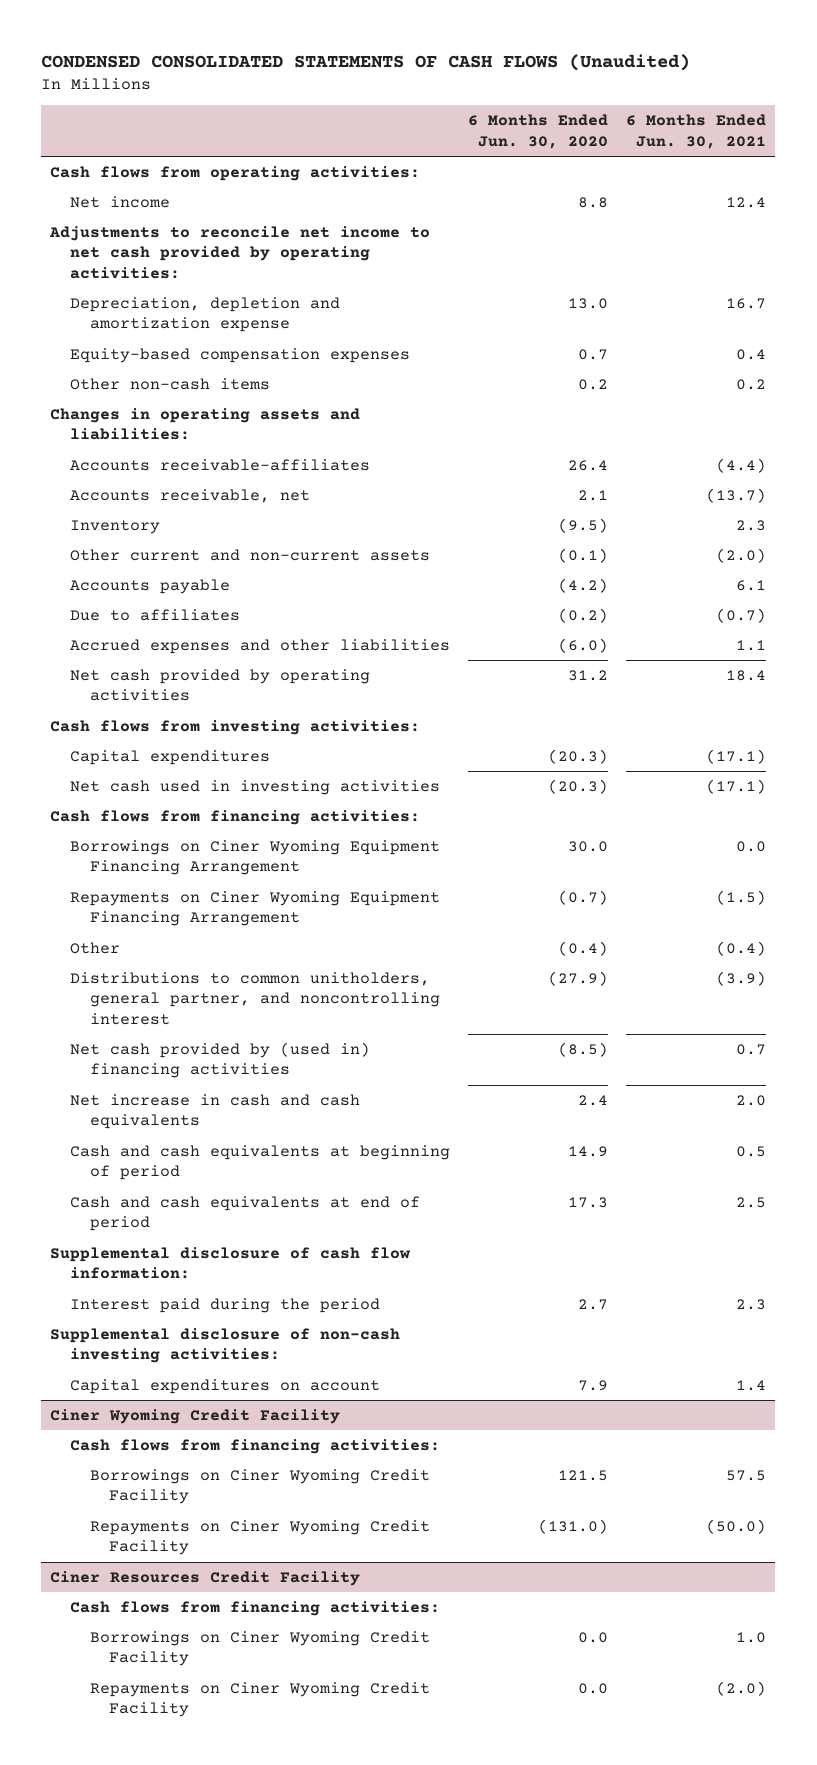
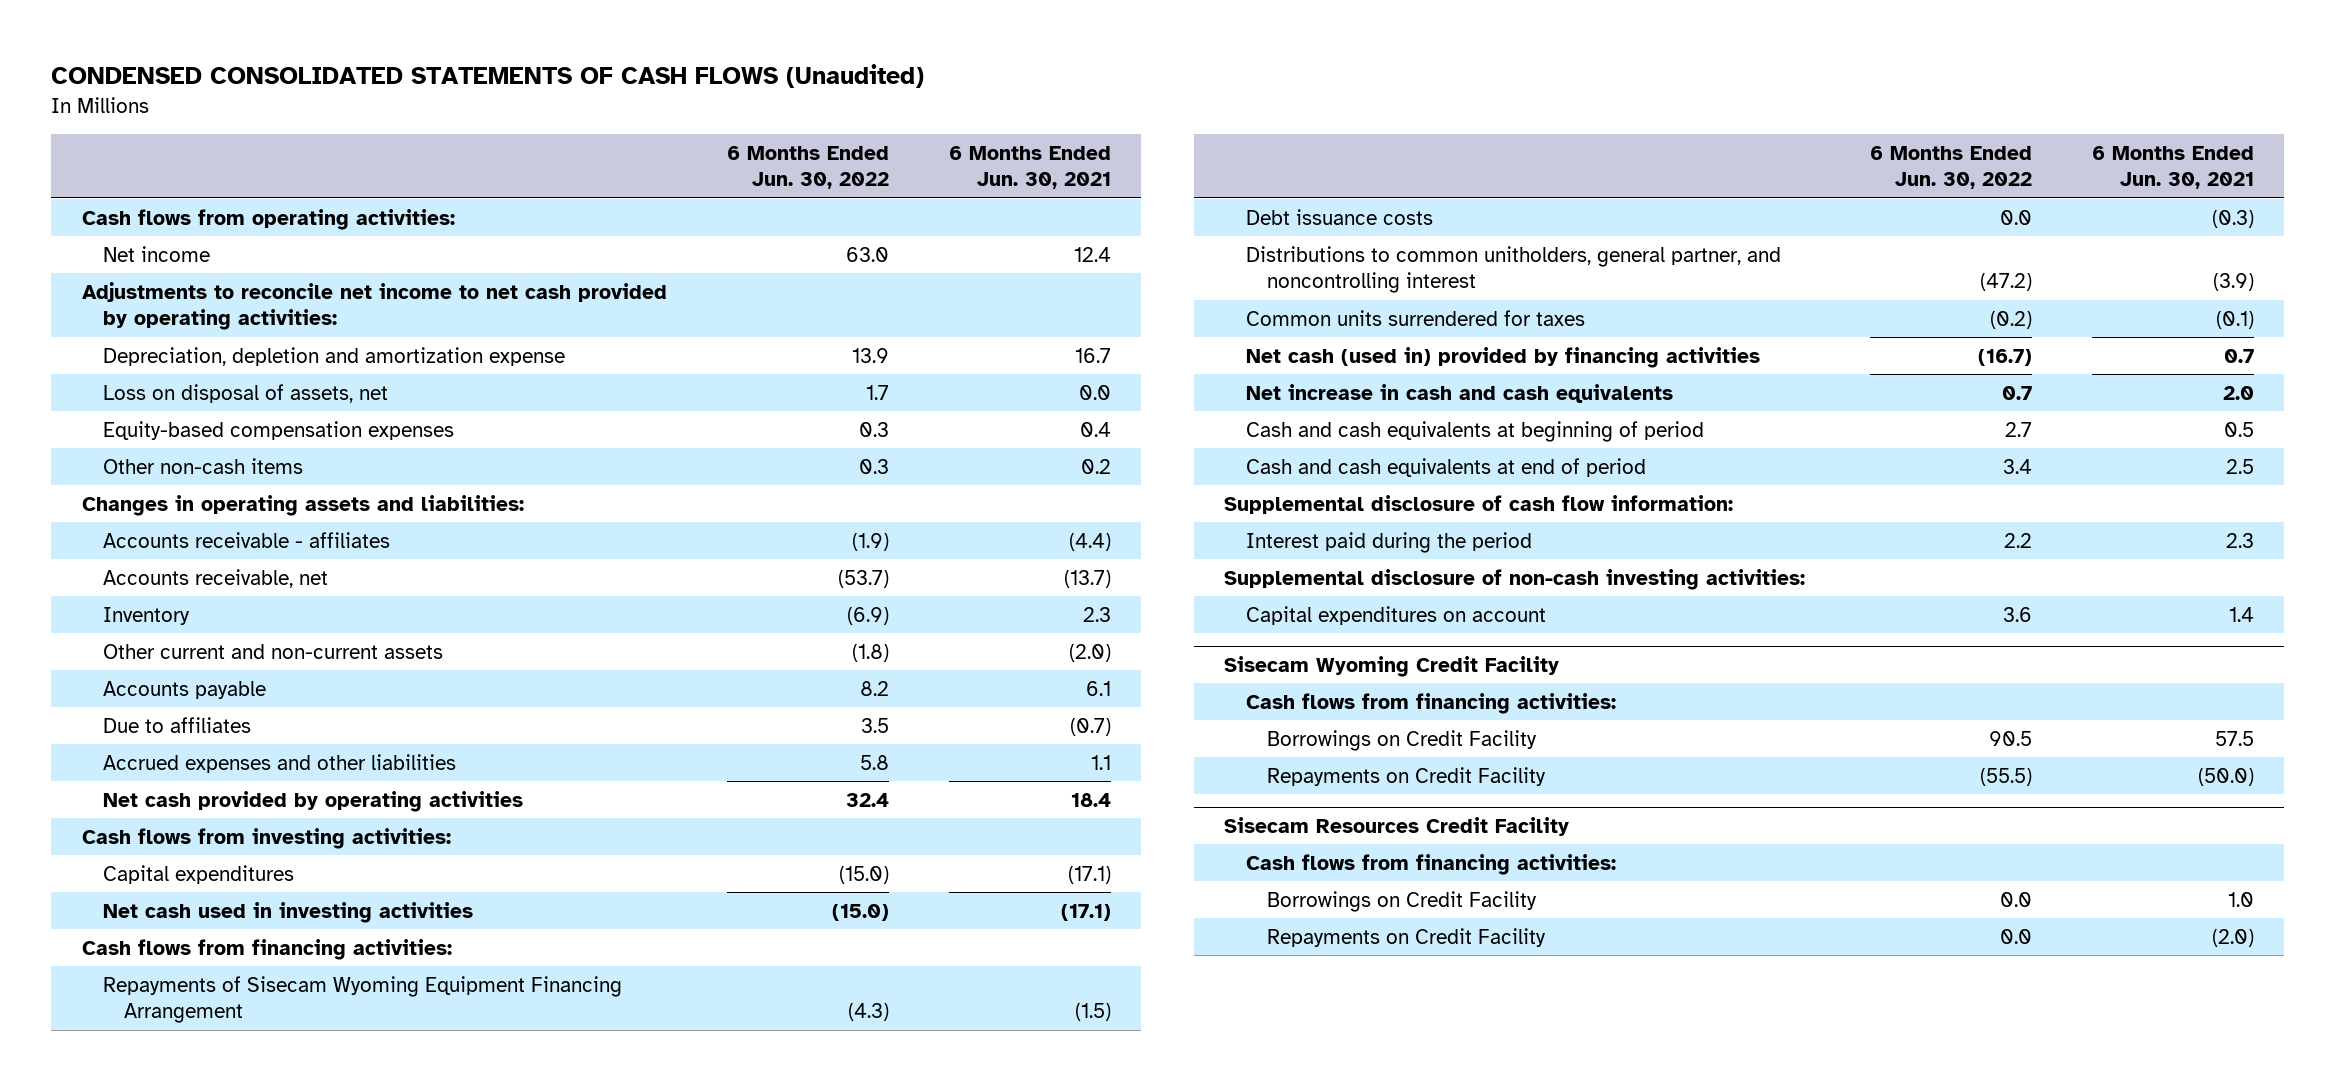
- | 6 Months Ended Jun. 30, 2020 | 6 Months Ended Jun. 30, 2021
+ | 6 Months Ended Jun. 30, 2022 | 6 Months Ended Jun. 30, 2021
+ Loss on disposal of assets, net | 1.7 | 0.0
- Accounts receivable-affiliates | 26.4 | (4.4)
+ Accounts receivable - affiliates | (1.9) | (4.4)
- Borrowings on Ciner Wyoming Equipment Financing Arrangement | 30.0 | 0.0
- Repayments on Ciner Wyoming Equipment Financing Arrangement | (0.7) | (1.5)
- Other | (0.4) | (0.4)
+ Repayments of Sisecam Wyoming Equipment Financing Arrangement | (4.3) | (1.5)
+ Debt issuance costs | 0.0 | (0.3)
- Net cash provided by (used in) financing activities | (8.5) | 0.7
+ Common units surrendered for taxes | (0.2) | (0.1)
+ Net cash (used in) provided by financing activities | (16.7) | 0.7
- Ciner Wyoming Credit Facility
+ Sisecam Wyoming Credit Facility
- Borrowings on Ciner Wyoming Credit Facility | 121.5 | 57.5
- Repayments on Ciner Wyoming Credit Facility | (131.0) | (50.0)
- Ciner Resources Credit Facility
+ Borrowings on Credit Facility | 90.5 | 57.5
+ Repayments on Credit Facility | (55.5) | (50.0)
+ Sisecam Resources Credit Facility
- Borrowings on Ciner Wyoming Credit Facility | 0.0 | 1.0
- Repayments on Ciner Wyoming Credit Facility | 0.0 | (2.0)
+ Borrowings on Credit Facility | 0.0 | 1.0
+ Repayments on Credit Facility | 0.0 | (2.0)

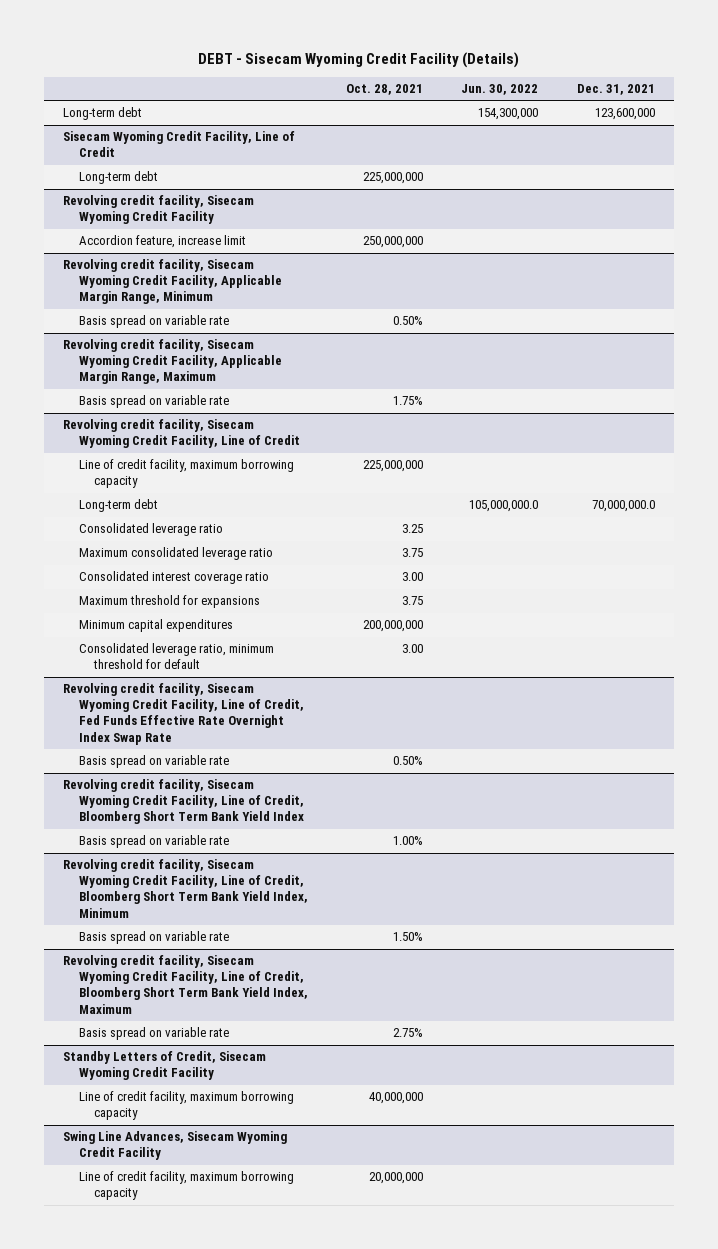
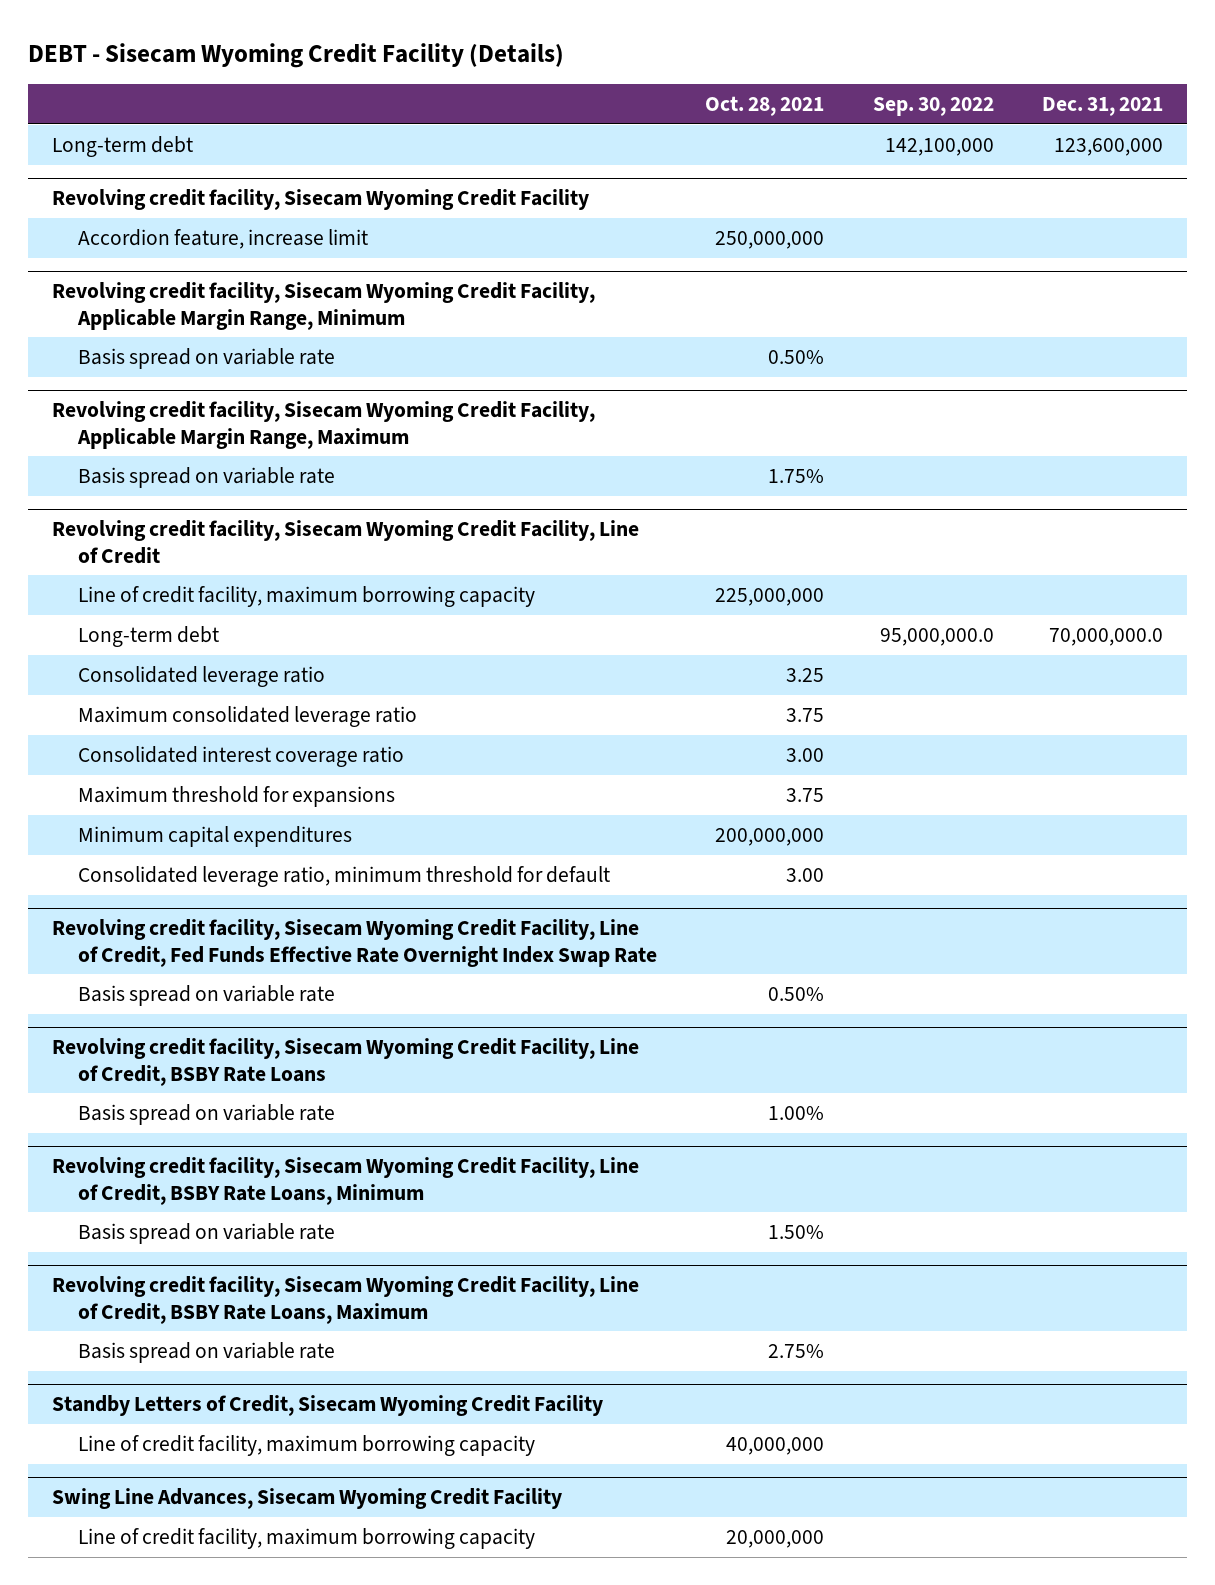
- | Oct. 28, 2021 | Jun. 30, 2022 | Dec. 31, 2021
+ | Oct. 28, 2021 | Sep. 30, 2022 | Dec. 31, 2021
- Sisecam Wyoming Credit Facility, Line of Credit
- Long-term debt | 225,000,000 | |
- Revolving credit facility, Sisecam Wyoming Credit Facility, Line of Credit, Bloomberg Short Term Bank Yield Index
+ Revolving credit facility, Sisecam Wyoming Credit Facility, Line of Credit, BSBY Rate Loans
- Revolving credit facility, Sisecam Wyoming Credit Facility, Line of Credit, Bloomberg Short Term Bank Yield Index, Minimum
+ Revolving credit facility, Sisecam Wyoming Credit Facility, Line of Credit, BSBY Rate Loans, Minimum
- Revolving credit facility, Sisecam Wyoming Credit Facility, Line of Credit, Bloomberg Short Term Bank Yield Index, Maximum
+ Revolving credit facility, Sisecam Wyoming Credit Facility, Line of Credit, BSBY Rate Loans, Maximum

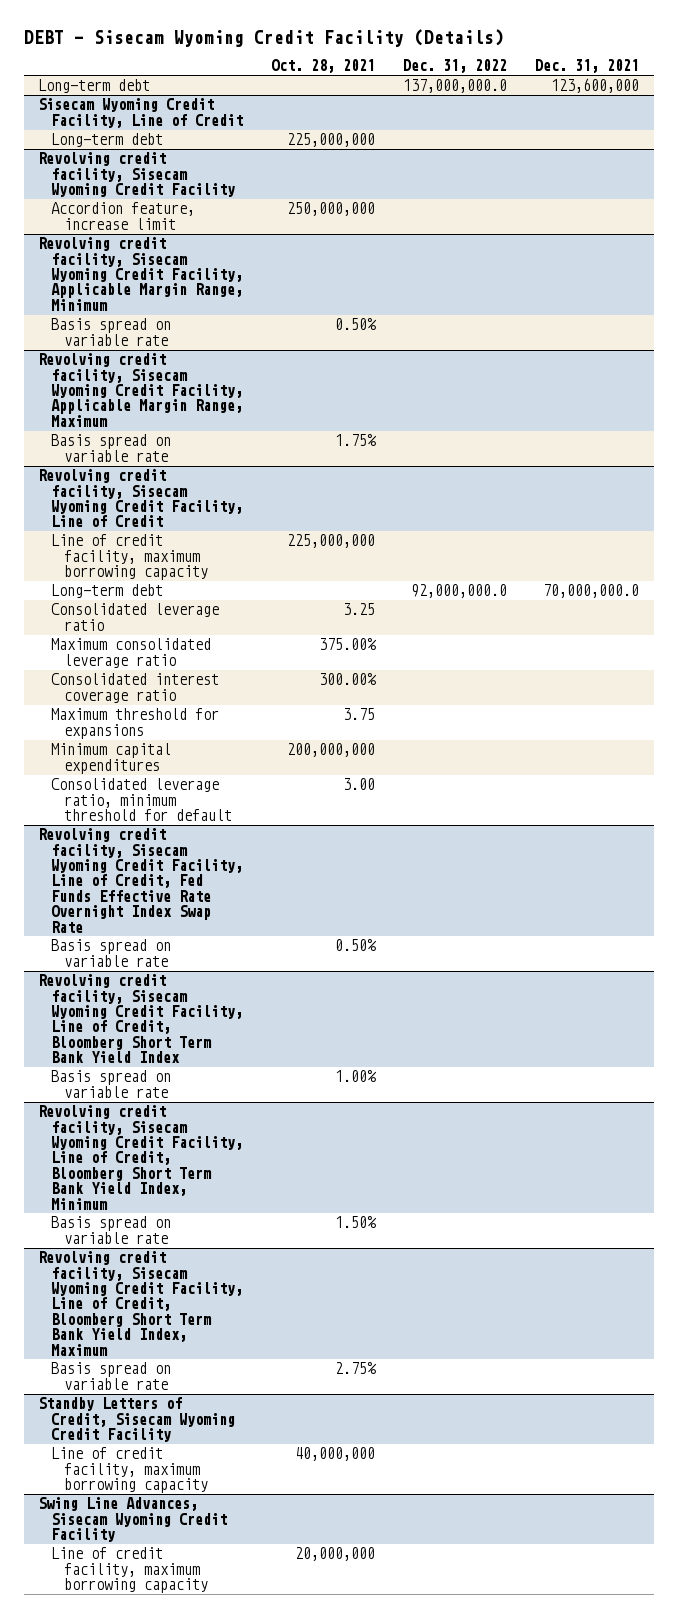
- | Oct. 28, 2021 | Sep. 30, 2022 | Dec. 31, 2021
+ | Oct. 28, 2021 | Dec. 31, 2022 | Dec. 31, 2021
+ Sisecam Wyoming Credit Facility, Line of Credit
+ Long-term debt | 225,000,000 | |
@ Revolving credit facility, Sisecam Wyoming Credit Facility, Line of Credit
- Maximum consolidated leverage ratio | 3.75 | |
- Consolidated interest coverage ratio | 3.00 | |
+ Maximum consolidated leverage ratio | 375.00% | |
+ Consolidated interest coverage ratio | 300.00% | |
- Revolving credit facility, Sisecam Wyoming Credit Facility, Line of Credit, BSBY Rate Loans
+ Revolving credit facility, Sisecam Wyoming Credit Facility, Line of Credit, Bloomberg Short Term Bank Yield Index
- Revolving credit facility, Sisecam Wyoming Credit Facility, Line of Credit, BSBY Rate Loans, Minimum
+ Revolving credit facility, Sisecam Wyoming Credit Facility, Line of Credit, Bloomberg Short Term Bank Yield Index, Minimum
- Revolving credit facility, Sisecam Wyoming Credit Facility, Line of Credit, BSBY Rate Loans, Maximum
+ Revolving credit facility, Sisecam Wyoming Credit Facility, Line of Credit, Bloomberg Short Term Bank Yield Index, Maximum

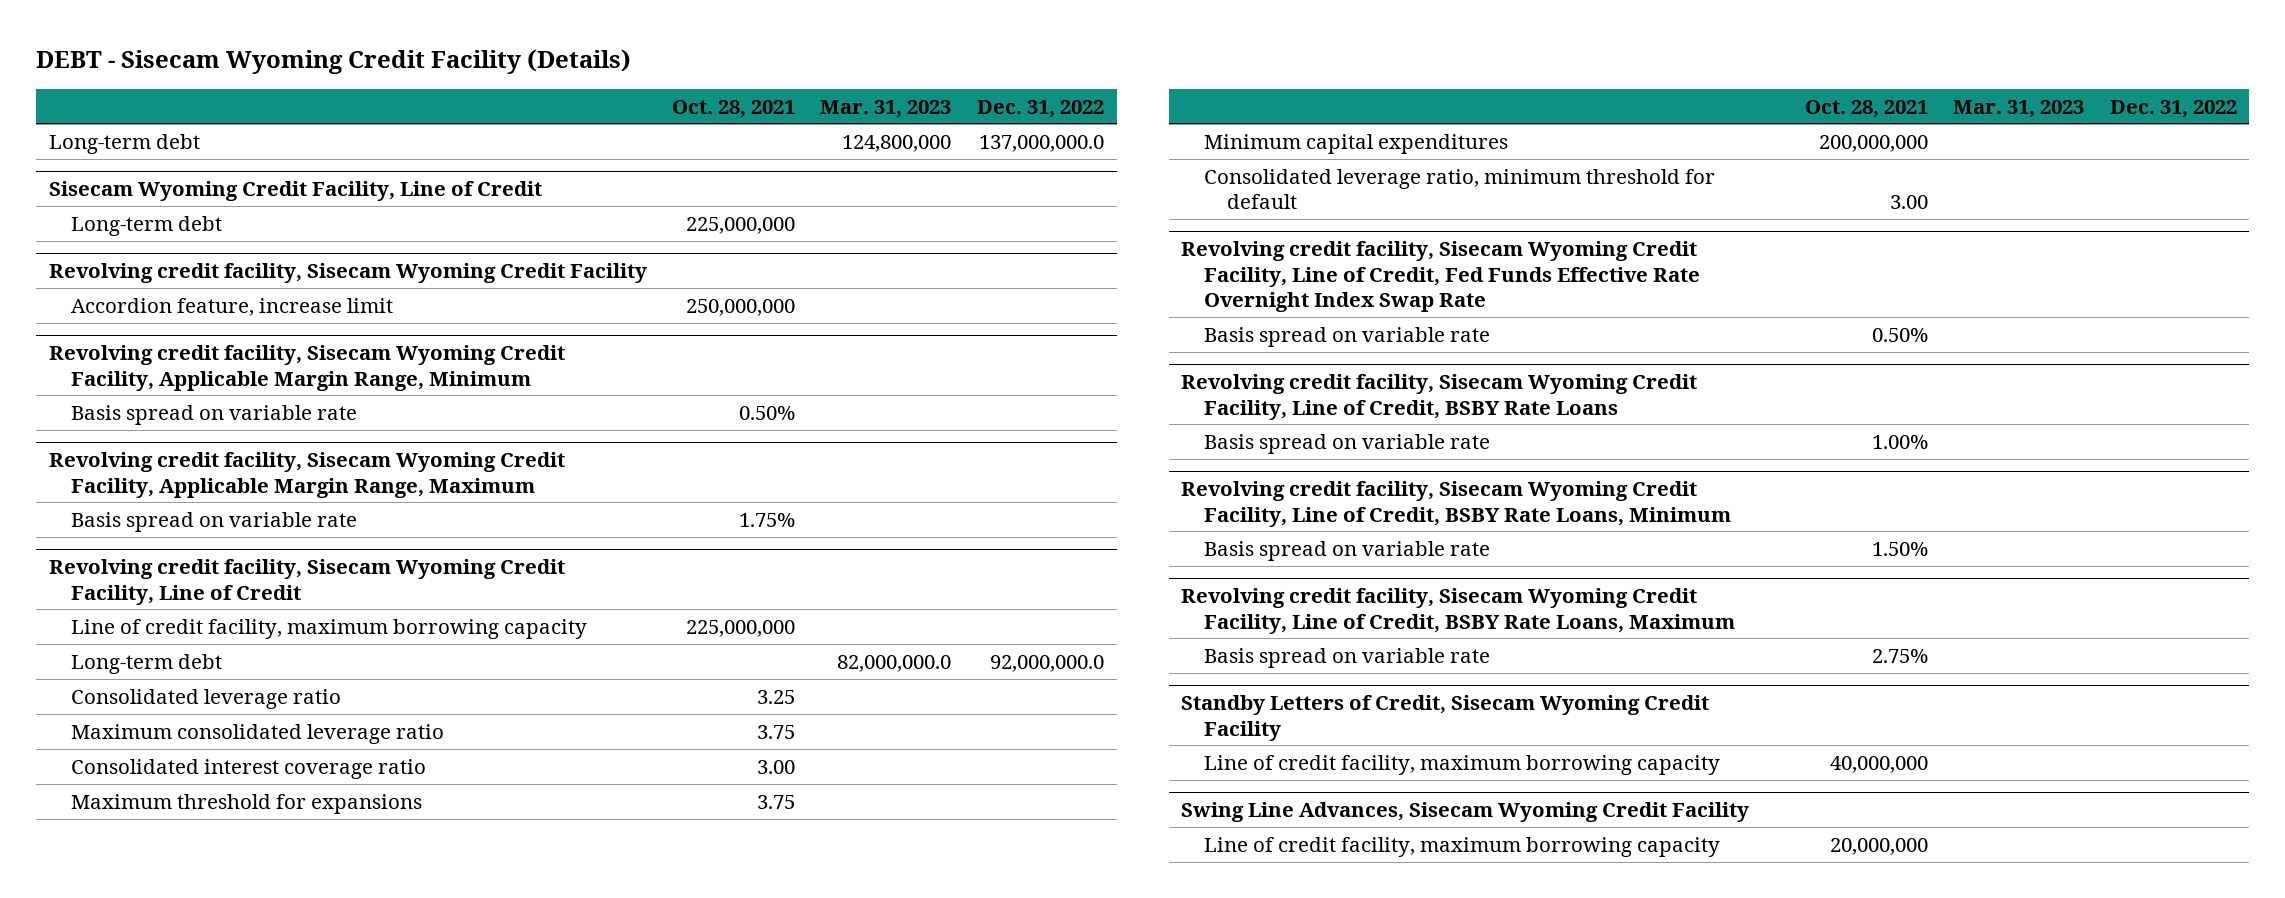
- | Oct. 28, 2021 | Dec. 31, 2022 | Dec. 31, 2021
+ | Oct. 28, 2021 | Mar. 31, 2023 | Dec. 31, 2022
@ Revolving credit facility, Sisecam Wyoming Credit Facility, Line of Credit
- Maximum consolidated leverage ratio | 375.00% | |
- Consolidated interest coverage ratio | 300.00% | |
+ Maximum consolidated leverage ratio | 3.75 | |
+ Consolidated interest coverage ratio | 3.00 | |
- Revolving credit facility, Sisecam Wyoming Credit Facility, Line of Credit, Bloomberg Short Term Bank Yield Index
+ Revolving credit facility, Sisecam Wyoming Credit Facility, Line of Credit, BSBY Rate Loans
- Revolving credit facility, Sisecam Wyoming Credit Facility, Line of Credit, Bloomberg Short Term Bank Yield Index, Minimum
+ Revolving credit facility, Sisecam Wyoming Credit Facility, Line of Credit, BSBY Rate Loans, Minimum
- Revolving credit facility, Sisecam Wyoming Credit Facility, Line of Credit, Bloomberg Short Term Bank Yield Index, Maximum
+ Revolving credit facility, Sisecam Wyoming Credit Facility, Line of Credit, BSBY Rate Loans, Maximum

